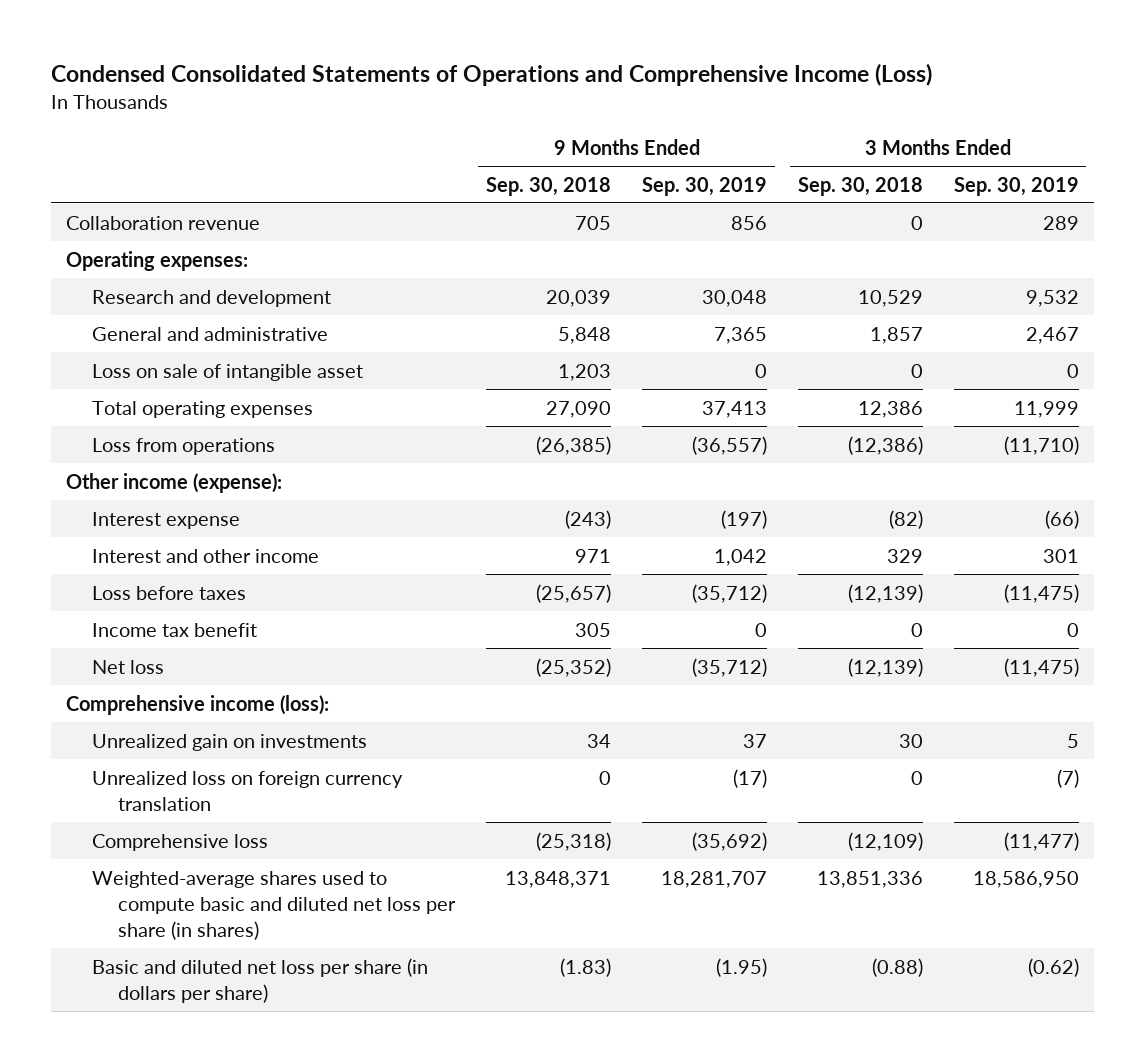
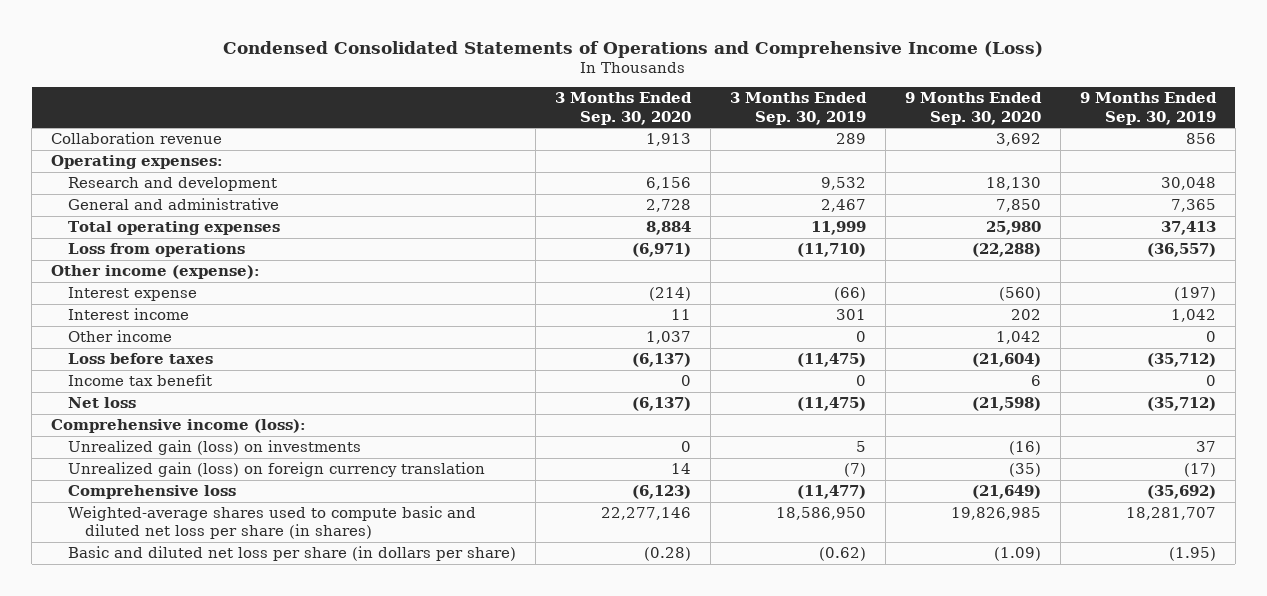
- | 9 Months Ended Sep. 30, 2018 | 9 Months Ended Sep. 30, 2019 | 3 Months Ended Sep. 30, 2018 | 3 Months Ended Sep. 30, 2019
+ | 3 Months Ended Sep. 30, 2020 | 3 Months Ended Sep. 30, 2019 | 9 Months Ended Sep. 30, 2020 | 9 Months Ended Sep. 30, 2019
- Loss on sale of intangible asset | 1,203 | 0 | 0 | 0
- Interest and other income | 971 | 1,042 | 329 | 301
+ Interest income | 11 | 301 | 202 | 1,042
+ Other income | 1,037 | 0 | 1,042 | 0
- Unrealized gain on investments | 34 | 37 | 30 | 5
- Unrealized loss on foreign currency translation | 0 | (17) | 0 | (7)
+ Unrealized gain (loss) on investments | 0 | 5 | (16) | 37
+ Unrealized gain (loss) on foreign currency translation | 14 | (7) | (35) | (17)

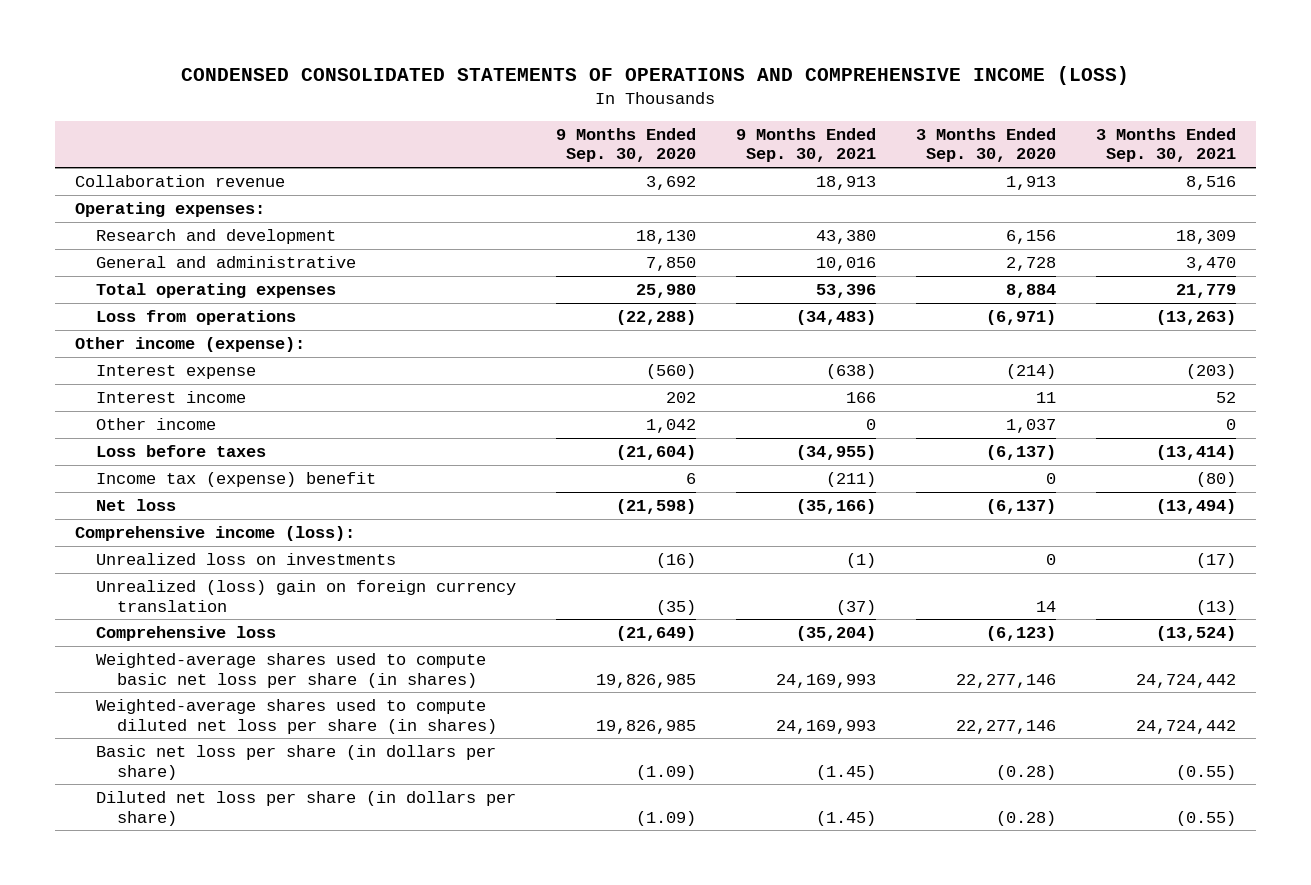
- Condensed Consolidated Statements of Operations and Comprehensive Income (Loss)
+ CONDENSED CONSOLIDATED STATEMENTS OF OPERATIONS AND COMPREHENSIVE INCOME (LOSS)
- | 3 Months Ended Sep. 30, 2020 | 3 Months Ended Sep. 30, 2019 | 9 Months Ended Sep. 30, 2020 | 9 Months Ended Sep. 30, 2019
+ | 9 Months Ended Sep. 30, 2020 | 9 Months Ended Sep. 30, 2021 | 3 Months Ended Sep. 30, 2020 | 3 Months Ended Sep. 30, 2021
- Income tax benefit | 0 | 0 | 6 | 0
+ Income tax (expense) benefit | 6 | (211) | 0 | (80)
- Unrealized gain (loss) on investments | 0 | 5 | (16) | 37
- Unrealized gain (loss) on foreign currency translation | 14 | (7) | (35) | (17)
+ Unrealized loss on investments | (16) | (1) | 0 | (17)
+ Unrealized (loss) gain on foreign currency translation | (35) | (37) | 14 | (13)
- Weighted-average shares used to compute basic and diluted net loss per share (in shares) | 22,277,146 | 18,586,950 | 19,826,985 | 18,281,707
- Basic and diluted net loss per share (in dollars per share) | (0.28) | (0.62) | (1.09) | (1.95)
+ Weighted-average shares used to compute basic net loss per share (in shares) | 19,826,985 | 24,169,993 | 22,277,146 | 24,724,442
+ Weighted-average shares used to compute diluted net loss per share (in shares) | 19,826,985 | 24,169,993 | 22,277,146 | 24,724,442
+ Basic net loss per share (in dollars per share) | (1.09) | (1.45) | (0.28) | (0.55)
+ Diluted net loss per share (in dollars per share) | (1.09) | (1.45) | (0.28) | (0.55)

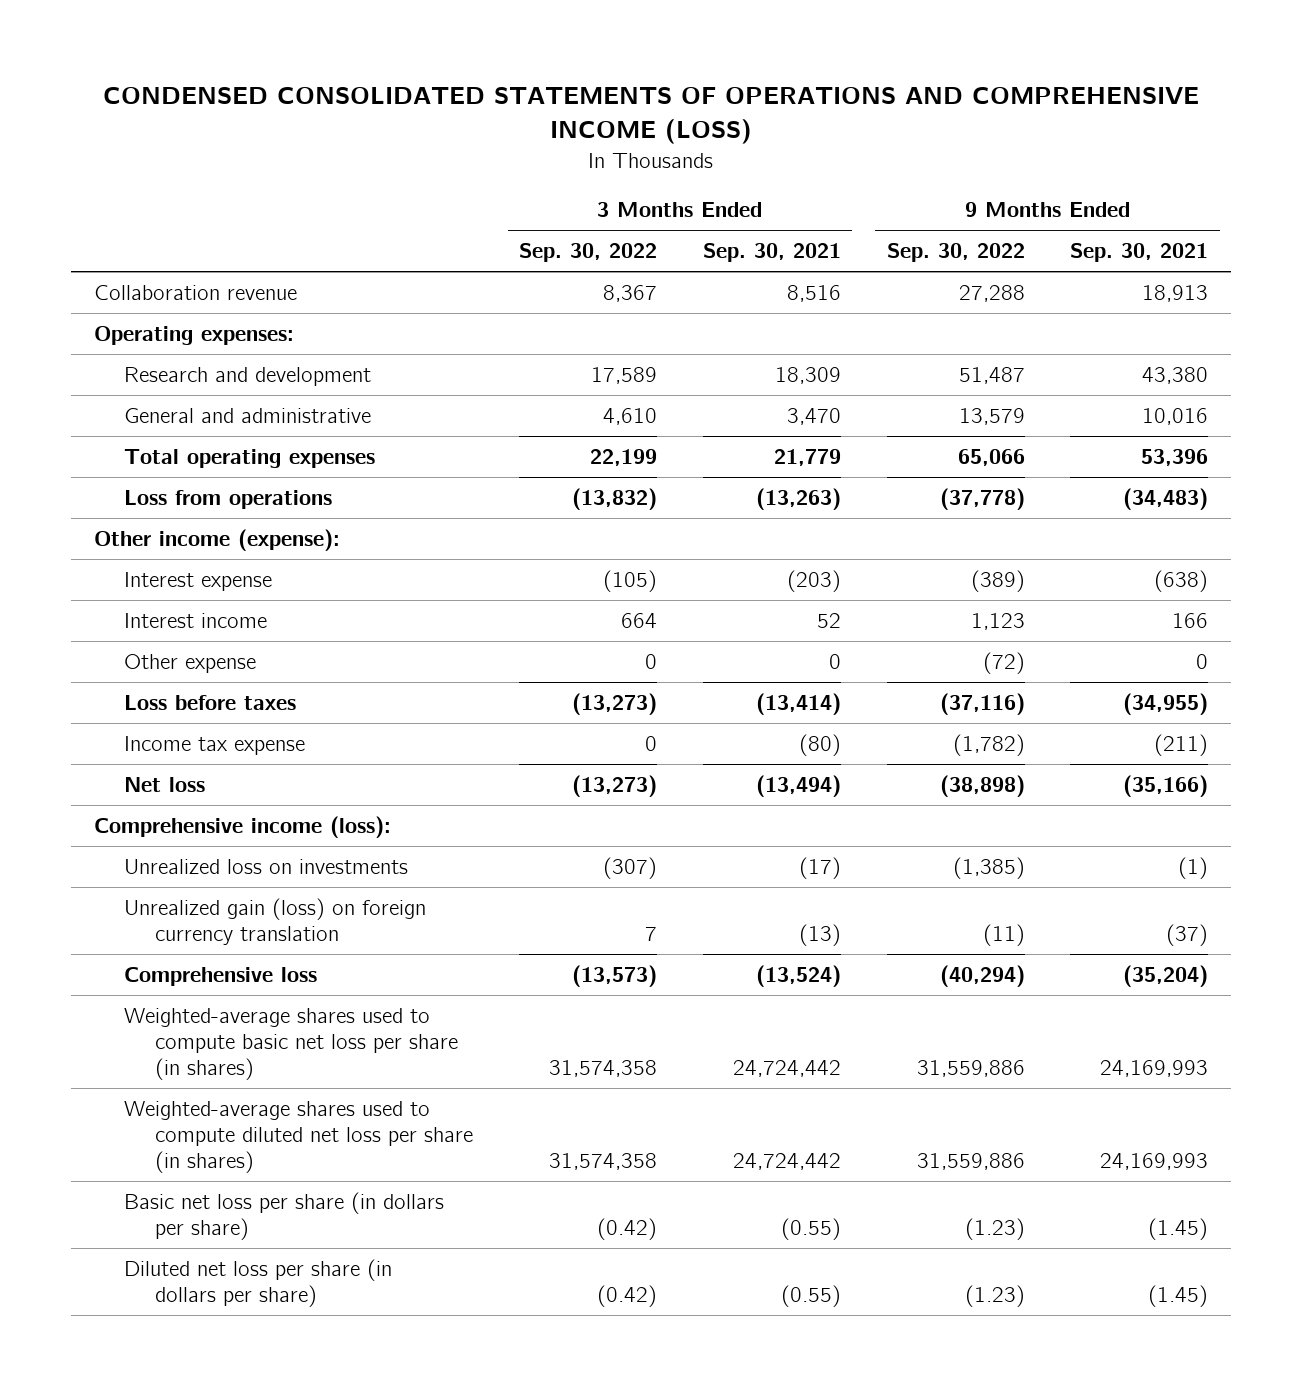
- | 9 Months Ended Sep. 30, 2020 | 9 Months Ended Sep. 30, 2021 | 3 Months Ended Sep. 30, 2020 | 3 Months Ended Sep. 30, 2021
+ | 3 Months Ended Sep. 30, 2022 | 3 Months Ended Sep. 30, 2021 | 9 Months Ended Sep. 30, 2022 | 9 Months Ended Sep. 30, 2021
- Other income | 1,042 | 0 | 1,037 | 0
+ Other expense | 0 | 0 | (72) | 0
- Income tax (expense) benefit | 6 | (211) | 0 | (80)
+ Income tax expense | 0 | (80) | (1,782) | (211)
- Unrealized (loss) gain on foreign currency translation | (35) | (37) | 14 | (13)
+ Unrealized gain (loss) on foreign currency translation | 7 | (13) | (11) | (37)

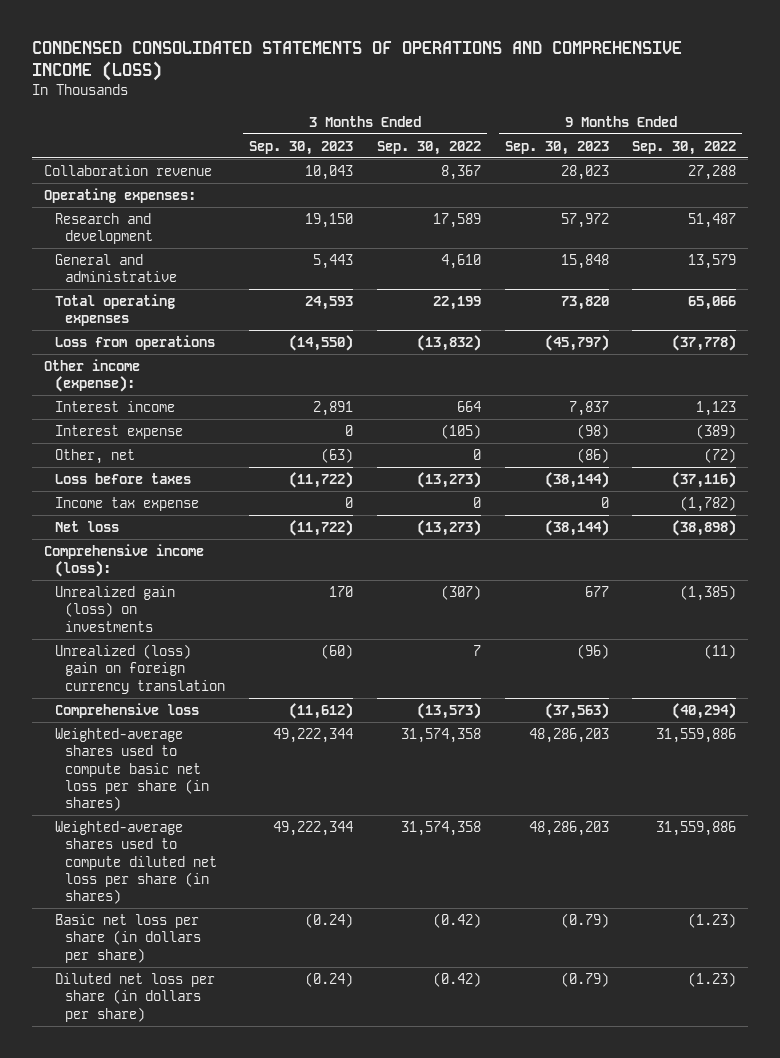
- | 3 Months Ended Sep. 30, 2022 | 3 Months Ended Sep. 30, 2021 | 9 Months Ended Sep. 30, 2022 | 9 Months Ended Sep. 30, 2021
+ | 3 Months Ended Sep. 30, 2023 | 3 Months Ended Sep. 30, 2022 | 9 Months Ended Sep. 30, 2023 | 9 Months Ended Sep. 30, 2022
- Other expense | 0 | 0 | (72) | 0
moved down: Interest expense | 0 | (105) | (98) | (389)
+ Other, net | (63) | 0 | (86) | (72)
- Unrealized loss on investments | (307) | (17) | (1,385) | (1)
- Unrealized gain (loss) on foreign currency translation | 7 | (13) | (11) | (37)
+ Unrealized gain (loss) on investments | 170 | (307) | 677 | (1,385)
+ Unrealized (loss) gain on foreign currency translation | (60) | 7 | (96) | (11)

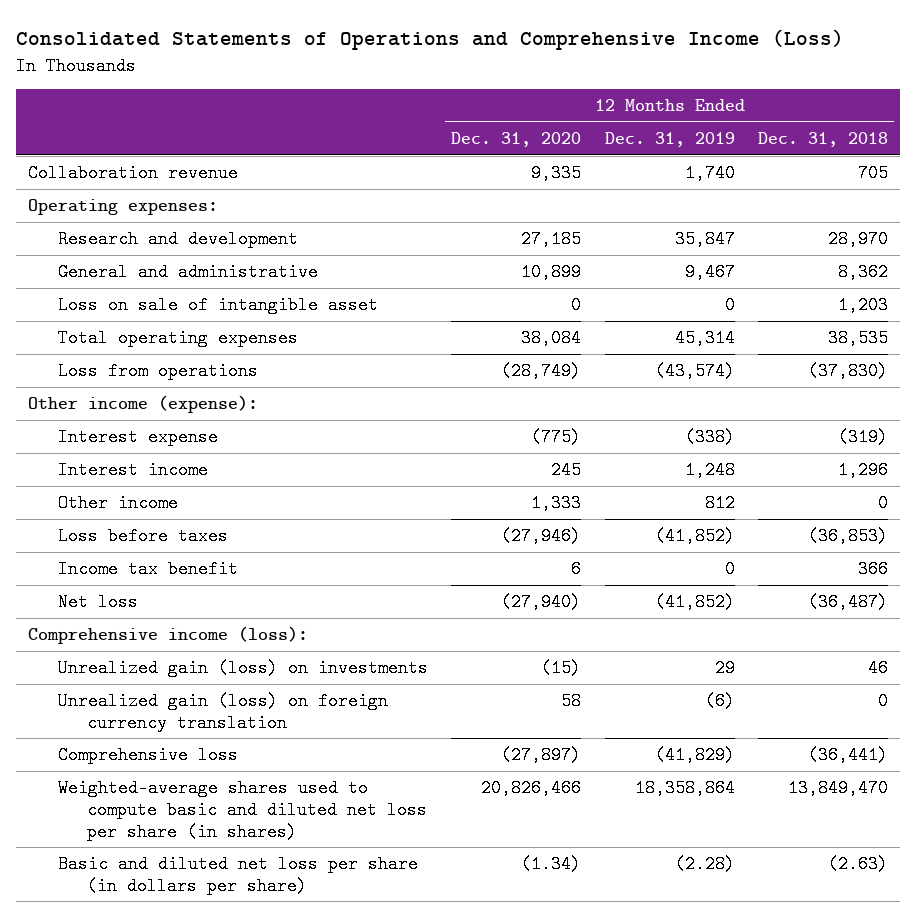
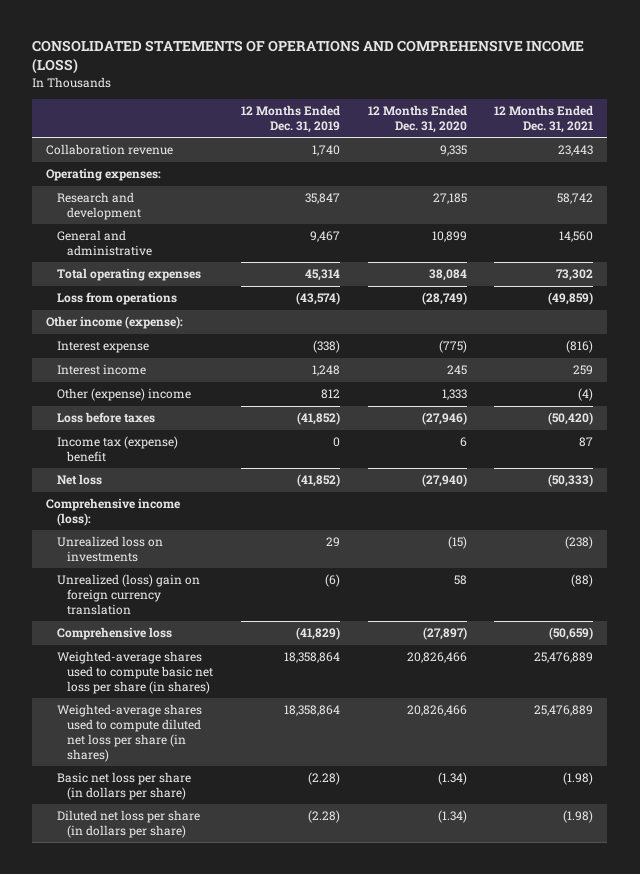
- Consolidated Statements of Operations and Comprehensive Income (Loss)
+ CONSOLIDATED STATEMENTS OF OPERATIONS AND COMPREHENSIVE INCOME (LOSS)
- | 12 Months Ended Dec. 31, 2020 | 12 Months Ended Dec. 31, 2019 | 12 Months Ended Dec. 31, 2018
+ | 12 Months Ended Dec. 31, 2019 | 12 Months Ended Dec. 31, 2020 | 12 Months Ended Dec. 31, 2021
- Loss on sale of intangible asset | 0 | 0 | 1,203
- Other income | 1,333 | 812 | 0
+ Other (expense) income | 812 | 1,333 | (4)
- Income tax benefit | 6 | 0 | 366
+ Income tax (expense) benefit | 0 | 6 | 87
- Unrealized gain (loss) on investments | (15) | 29 | 46
- Unrealized gain (loss) on foreign currency translation | 58 | (6) | 0
+ Unrealized loss on investments | 29 | (15) | (238)
+ Unrealized (loss) gain on foreign currency translation | (6) | 58 | (88)
- Weighted-average shares used to compute basic and diluted net loss per share (in shares) | 20,826,466 | 18,358,864 | 13,849,470
- Basic and diluted net loss per share (in dollars per share) | (1.34) | (2.28) | (2.63)
+ Weighted-average shares used to compute basic net loss per share (in shares) | 18,358,864 | 20,826,466 | 25,476,889
+ Weighted-average shares used to compute diluted net loss per share (in shares) | 18,358,864 | 20,826,466 | 25,476,889
+ Basic net loss per share (in dollars per share) | (2.28) | (1.34) | (1.98)
+ Diluted net loss per share (in dollars per share) | (2.28) | (1.34) | (1.98)

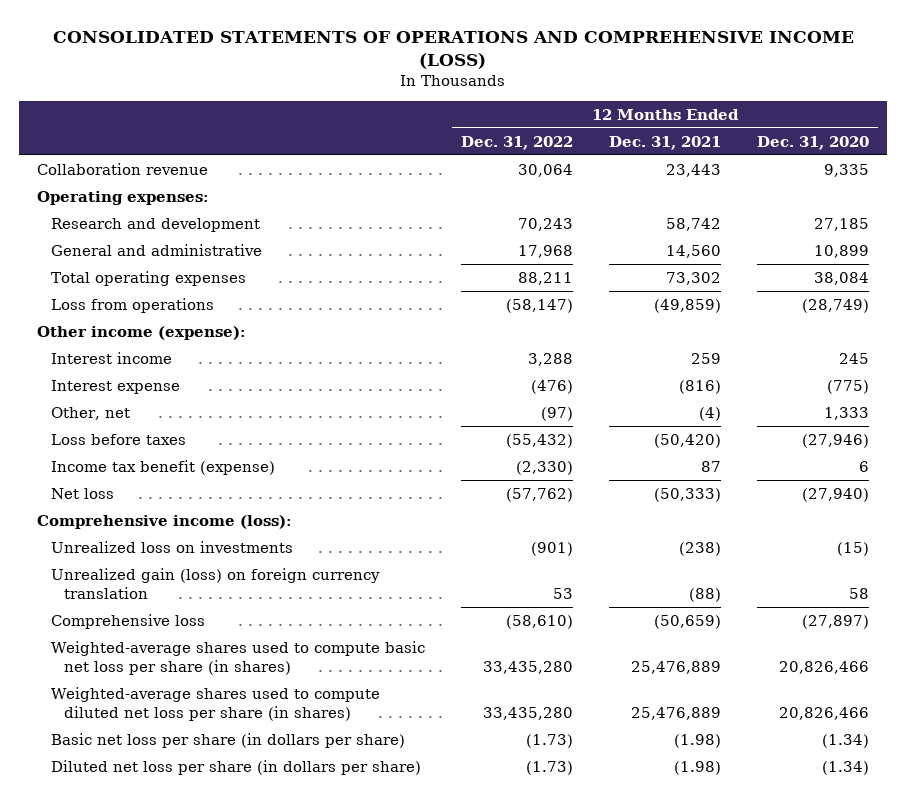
- | 12 Months Ended Dec. 31, 2019 | 12 Months Ended Dec. 31, 2020 | 12 Months Ended Dec. 31, 2021
+ | 12 Months Ended Dec. 31, 2022 | 12 Months Ended Dec. 31, 2021 | 12 Months Ended Dec. 31, 2020
- Other (expense) income | 812 | 1,333 | (4)
moved down: Interest expense | (476) | (816) | (775)
+ Other, net | (97) | (4) | 1,333
- Income tax (expense) benefit | 0 | 6 | 87
+ Income tax benefit (expense) | (2,330) | 87 | 6
- Unrealized (loss) gain on foreign currency translation | (6) | 58 | (88)
+ Unrealized gain (loss) on foreign currency translation | 53 | (88) | 58

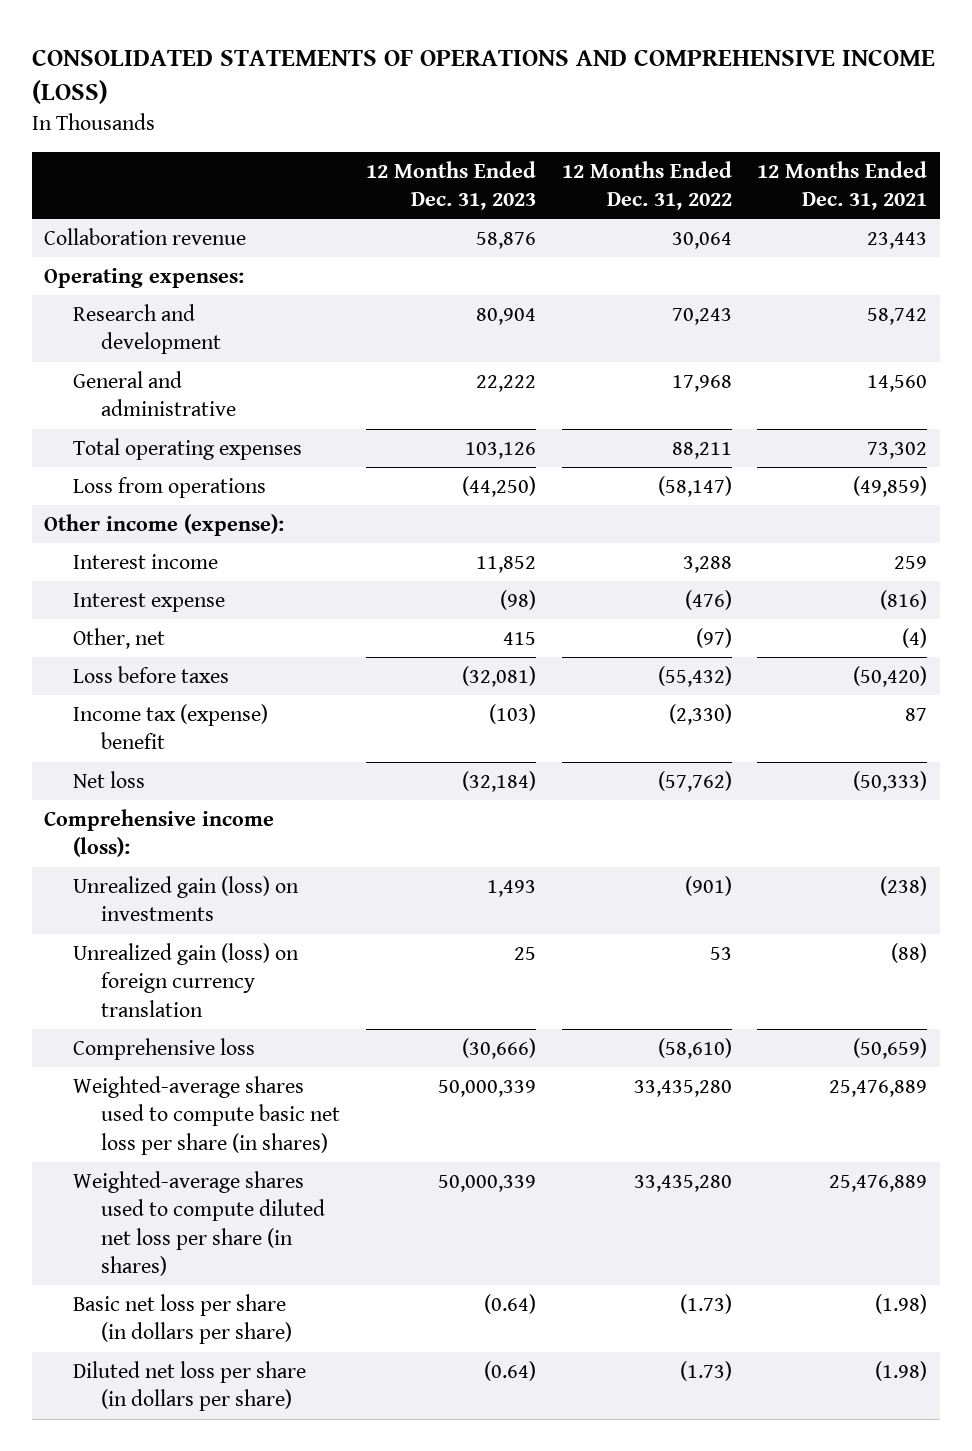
- | 12 Months Ended Dec. 31, 2022 | 12 Months Ended Dec. 31, 2021 | 12 Months Ended Dec. 31, 2020
+ | 12 Months Ended Dec. 31, 2023 | 12 Months Ended Dec. 31, 2022 | 12 Months Ended Dec. 31, 2021
- Income tax benefit (expense) | (2,330) | 87 | 6
+ Income tax (expense) benefit | (103) | (2,330) | 87
- Unrealized loss on investments | (901) | (238) | (15)
+ Unrealized gain (loss) on investments | 1,493 | (901) | (238)

